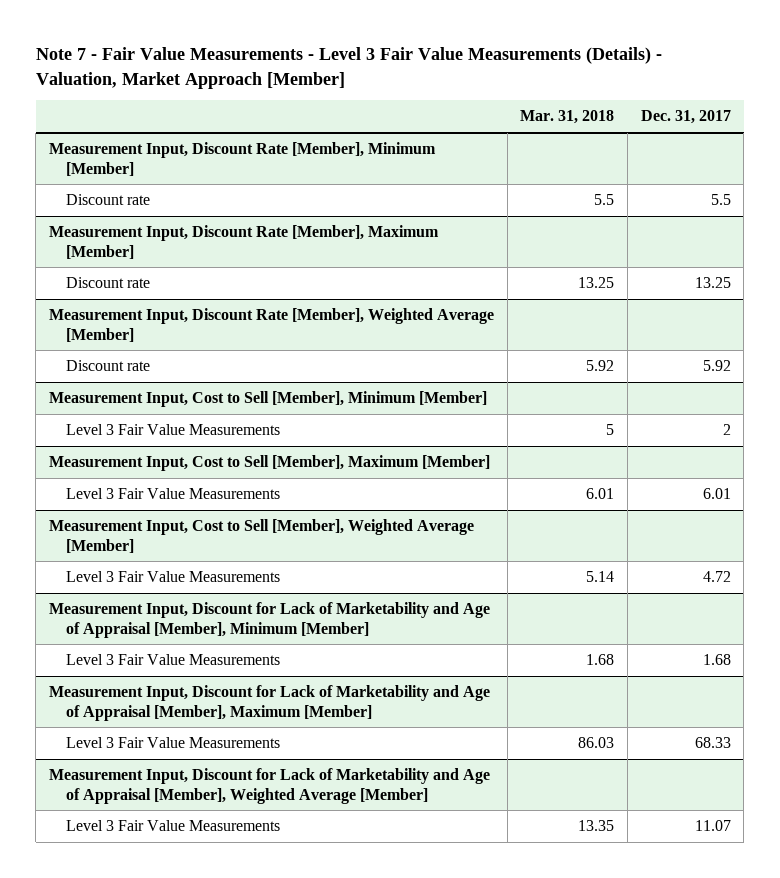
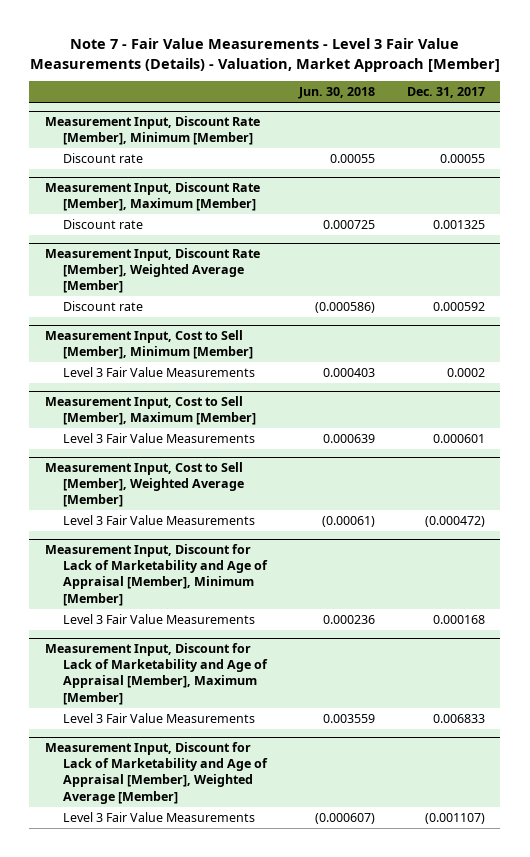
- | Mar. 31, 2018 | Dec. 31, 2017
+ | Jun. 30, 2018 | Dec. 31, 2017
@ Measurement Input, Discount Rate [Member], Minimum [Member]
- Discount rate | 5.5 | 5.5
+ Discount rate | 0.00055 | 0.00055
@ Measurement Input, Discount Rate [Member], Maximum [Member]
- Discount rate | 13.25 | 13.25
+ Discount rate | 0.000725 | 0.001325
@ Measurement Input, Discount Rate [Member], Weighted Average [Member]
- Discount rate | 5.92 | 5.92
+ Discount rate | (0.000586) | 0.000592
@ Measurement Input, Cost to Sell [Member], Minimum [Member]
- Level 3 Fair Value Measurements | 5 | 2
+ Level 3 Fair Value Measurements | 0.000403 | 0.0002
@ Measurement Input, Cost to Sell [Member], Maximum [Member]
- Level 3 Fair Value Measurements | 6.01 | 6.01
+ Level 3 Fair Value Measurements | 0.000639 | 0.000601
@ Measurement Input, Cost to Sell [Member], Weighted Average [Member]
- Level 3 Fair Value Measurements | 5.14 | 4.72
+ Level 3 Fair Value Measurements | (0.00061) | (0.000472)
@ Measurement Input, Discount for Lack of Marketability and Age of Appraisal [Member], Minimum [Member]
- Level 3 Fair Value Measurements | 1.68 | 1.68
+ Level 3 Fair Value Measurements | 0.000236 | 0.000168
@ Measurement Input, Discount for Lack of Marketability and Age of Appraisal [Member], Maximum [Member]
- Level 3 Fair Value Measurements | 86.03 | 68.33
+ Level 3 Fair Value Measurements | 0.003559 | 0.006833
@ Measurement Input, Discount for Lack of Marketability and Age of Appraisal [Member], Weighted Average [Member]
- Level 3 Fair Value Measurements | 13.35 | 11.07
+ Level 3 Fair Value Measurements | (0.000607) | (0.001107)

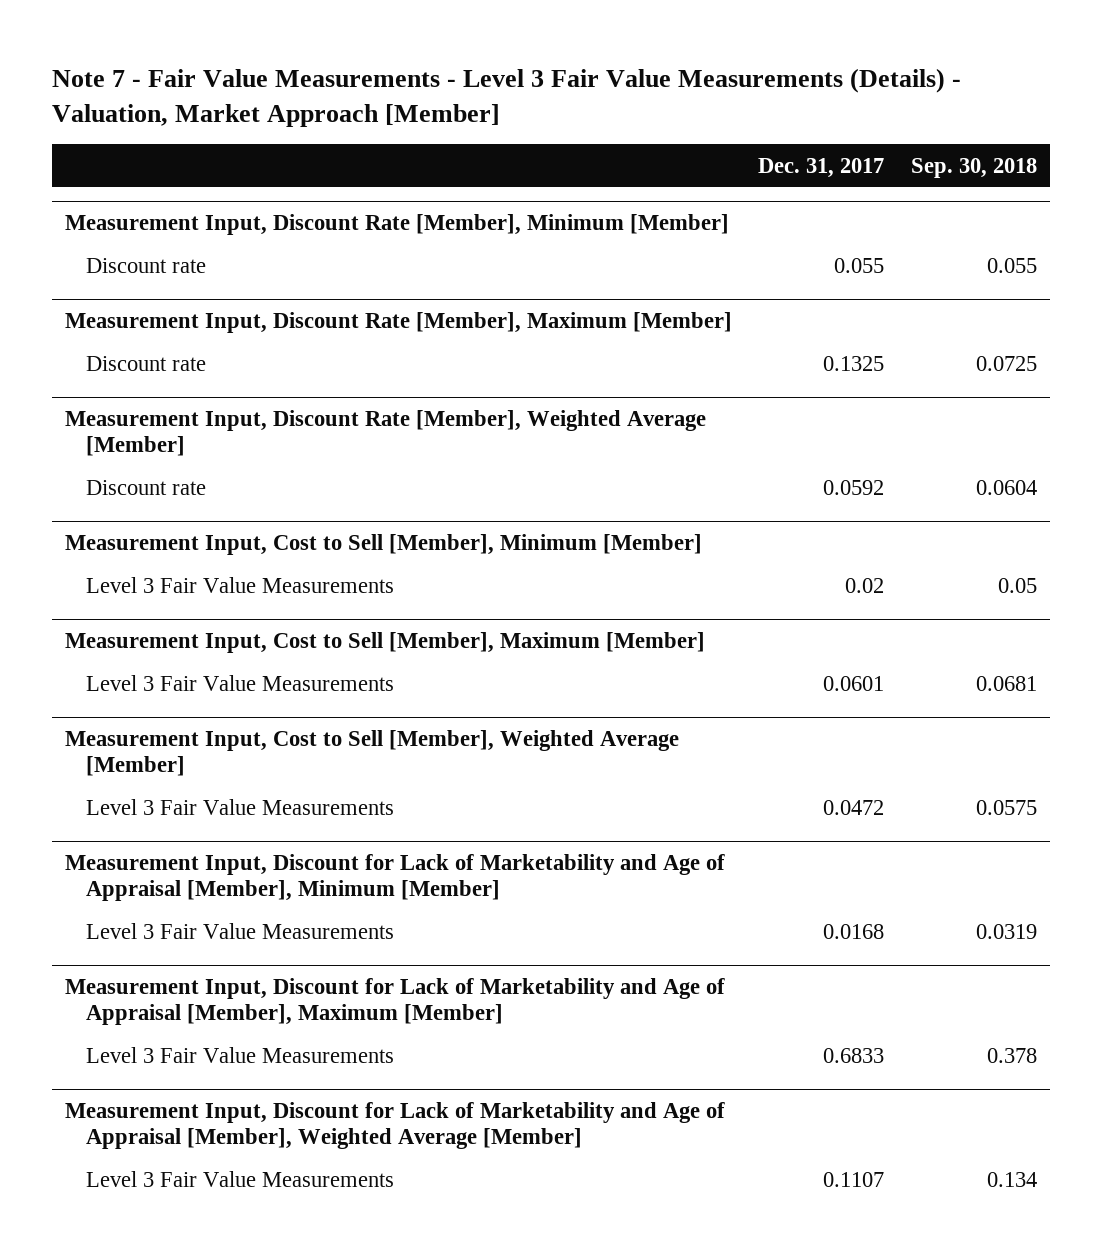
- | Jun. 30, 2018 | Dec. 31, 2017
+ | Dec. 31, 2017 | Sep. 30, 2018
@ Measurement Input, Discount Rate [Member], Minimum [Member]
- Discount rate | 0.00055 | 0.00055
+ Discount rate | 0.055 | 0.055
@ Measurement Input, Discount Rate [Member], Maximum [Member]
- Discount rate | 0.000725 | 0.001325
+ Discount rate | 0.1325 | 0.0725
@ Measurement Input, Discount Rate [Member], Weighted Average [Member]
- Discount rate | (0.000586) | 0.000592
+ Discount rate | 0.0592 | 0.0604
@ Measurement Input, Cost to Sell [Member], Minimum [Member]
- Level 3 Fair Value Measurements | 0.000403 | 0.0002
+ Level 3 Fair Value Measurements | 0.02 | 0.05
@ Measurement Input, Cost to Sell [Member], Maximum [Member]
- Level 3 Fair Value Measurements | 0.000639 | 0.000601
+ Level 3 Fair Value Measurements | 0.0601 | 0.0681
@ Measurement Input, Cost to Sell [Member], Weighted Average [Member]
- Level 3 Fair Value Measurements | (0.00061) | (0.000472)
+ Level 3 Fair Value Measurements | 0.0472 | 0.0575
@ Measurement Input, Discount for Lack of Marketability and Age of Appraisal [Member], Minimum [Member]
- Level 3 Fair Value Measurements | 0.000236 | 0.000168
+ Level 3 Fair Value Measurements | 0.0168 | 0.0319
@ Measurement Input, Discount for Lack of Marketability and Age of Appraisal [Member], Maximum [Member]
- Level 3 Fair Value Measurements | 0.003559 | 0.006833
+ Level 3 Fair Value Measurements | 0.6833 | 0.378
@ Measurement Input, Discount for Lack of Marketability and Age of Appraisal [Member], Weighted Average [Member]
- Level 3 Fair Value Measurements | (0.000607) | (0.001107)
+ Level 3 Fair Value Measurements | 0.1107 | 0.134

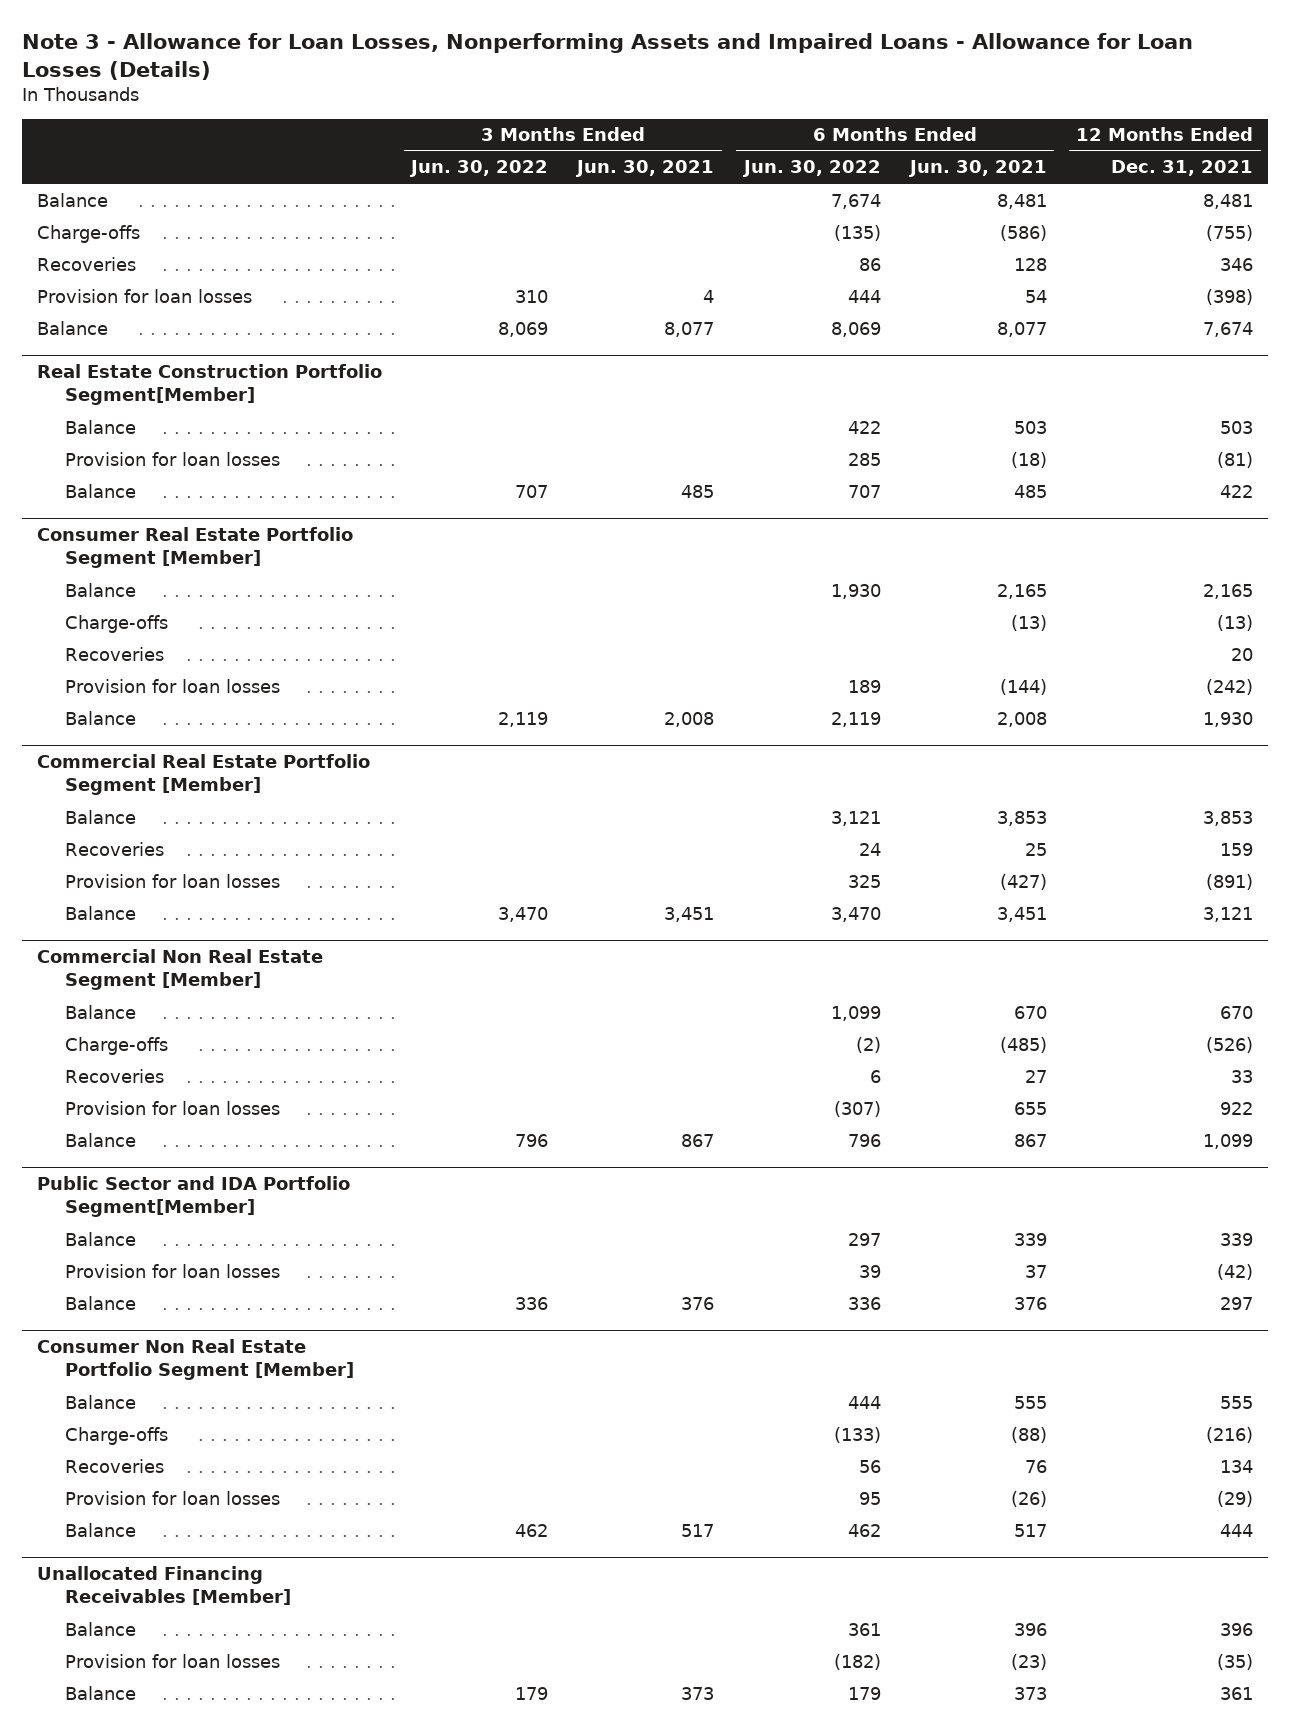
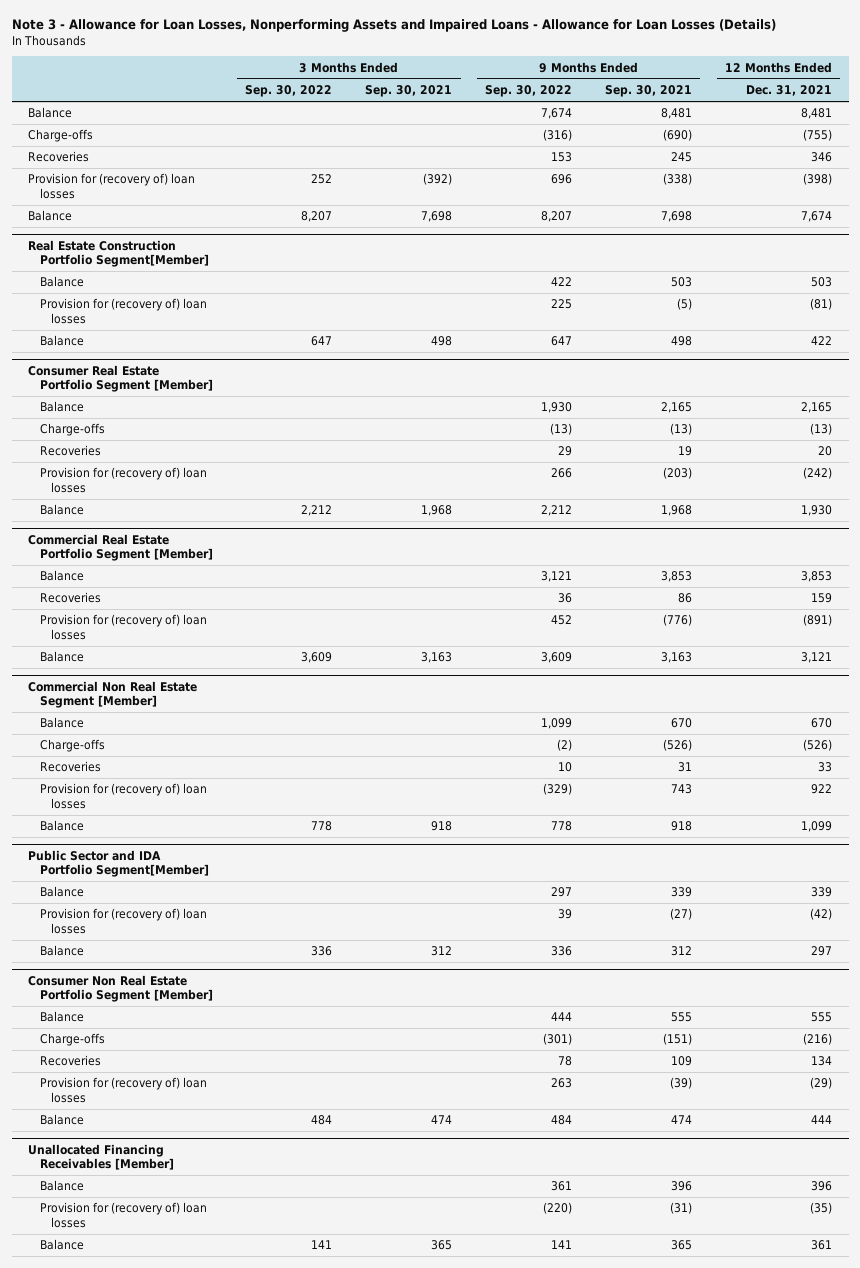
- | 3 Months Ended Jun. 30, 2022 | 3 Months Ended Jun. 30, 2021 | 6 Months Ended Jun. 30, 2022 | 6 Months Ended Jun. 30, 2021 | 12 Months Ended Dec. 31, 2021
+ | 3 Months Ended Sep. 30, 2022 | 3 Months Ended Sep. 30, 2021 | 9 Months Ended Sep. 30, 2022 | 9 Months Ended Sep. 30, 2021 | 12 Months Ended Dec. 31, 2021
- Provision for loan losses | 310 | 4 | 444 | 54 | (398)
+ Provision for (recovery of) loan losses | 252 | (392) | 696 | (338) | (398)
@ Real Estate Construction Portfolio Segment[Member]
- Provision for loan losses | | | 285 | (18) | (81)
+ Provision for (recovery of) loan losses | | | 225 | (5) | (81)
@ Consumer Real Estate Portfolio Segment [Member]
- Provision for loan losses | | | 189 | (144) | (242)
+ Provision for (recovery of) loan losses | | | 266 | (203) | (242)
@ Commercial Real Estate Portfolio Segment [Member]
- Provision for loan losses | | | 325 | (427) | (891)
+ Provision for (recovery of) loan losses | | | 452 | (776) | (891)
@ Commercial Non Real Estate Segment [Member]
- Provision for loan losses | | | (307) | 655 | 922
+ Provision for (recovery of) loan losses | | | (329) | 743 | 922
@ Public Sector and IDA Portfolio Segment[Member]
- Provision for loan losses | | | 39 | 37 | (42)
+ Provision for (recovery of) loan losses | | | 39 | (27) | (42)
@ Consumer Non Real Estate Portfolio Segment [Member]
- Provision for loan losses | | | 95 | (26) | (29)
+ Provision for (recovery of) loan losses | | | 263 | (39) | (29)
@ Unallocated Financing Receivables [Member]
- Provision for loan losses | | | (182) | (23) | (35)
+ Provision for (recovery of) loan losses | | | (220) | (31) | (35)

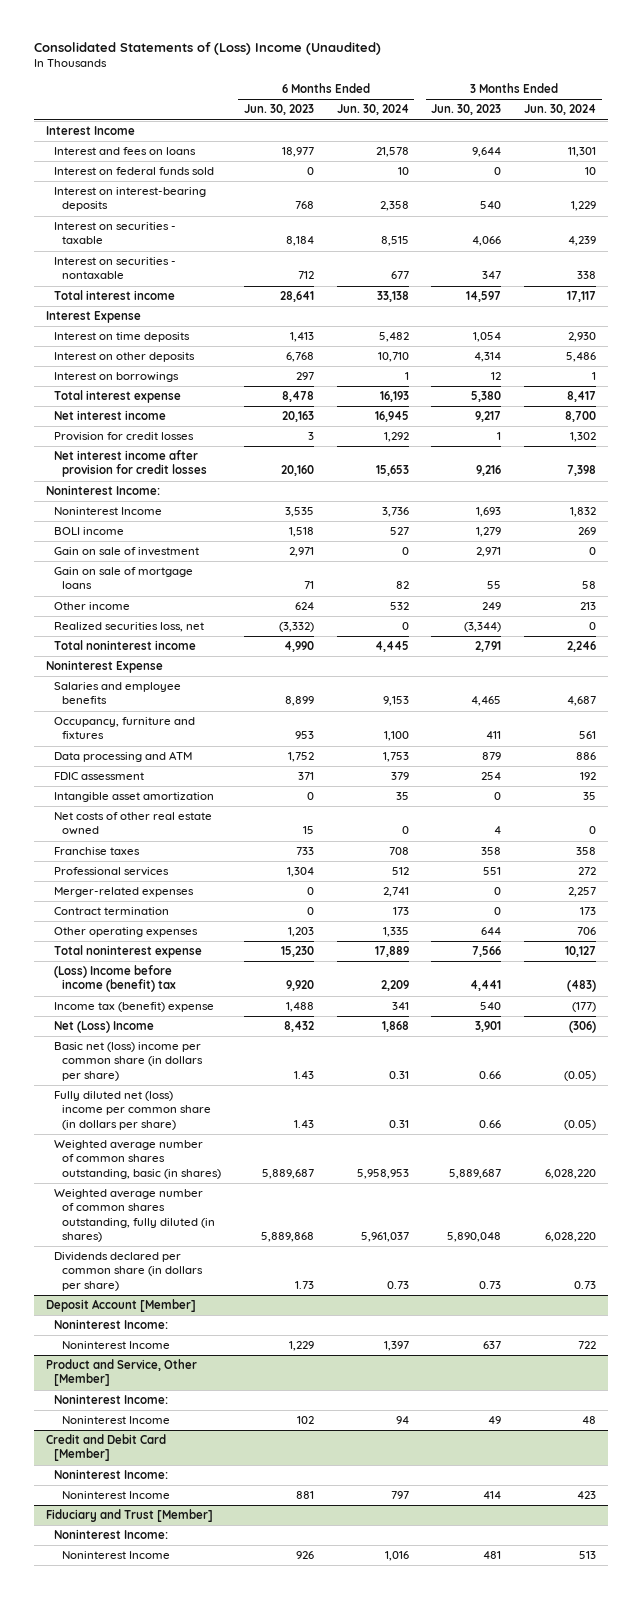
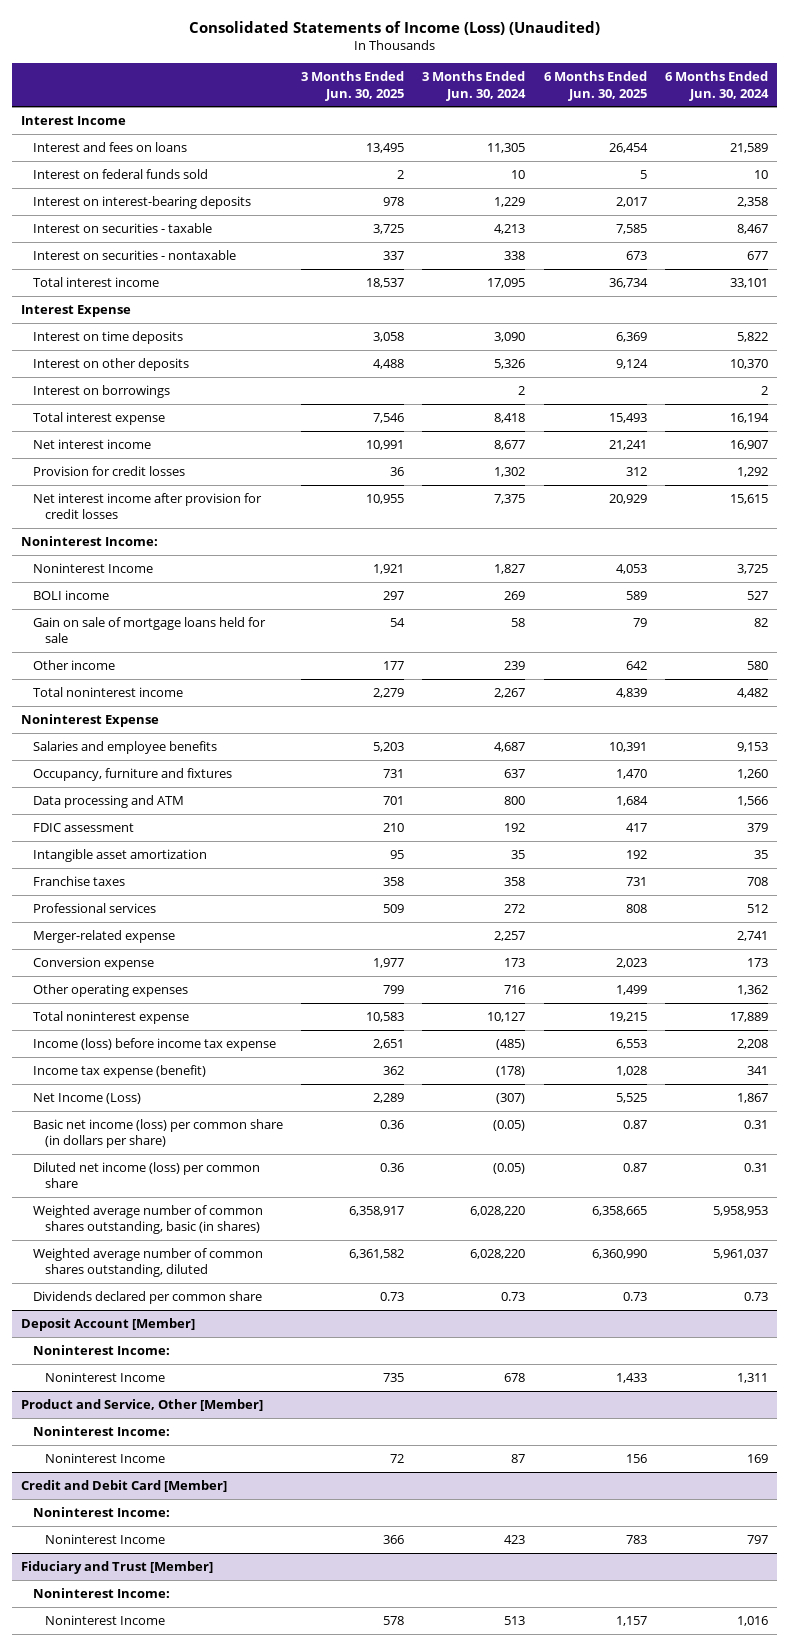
- Consolidated Statements of (Loss) Income (Unaudited)
+ Consolidated Statements of Income (Loss) (Unaudited)
- | 6 Months Ended Jun. 30, 2023 | 6 Months Ended Jun. 30, 2024 | 3 Months Ended Jun. 30, 2023 | 3 Months Ended Jun. 30, 2024
+ | 3 Months Ended Jun. 30, 2025 | 3 Months Ended Jun. 30, 2024 | 6 Months Ended Jun. 30, 2025 | 6 Months Ended Jun. 30, 2024
- Interest and fees on loans | 18,977 | 21,578 | 9,644 | 11,301
+ Interest and fees on loans | 13,495 | 11,305 | 26,454 | 21,589
- Interest on securities - taxable | 8,184 | 8,515 | 4,066 | 4,239
+ Interest on securities - taxable | 3,725 | 4,213 | 7,585 | 8,467
- Total interest income | 28,641 | 33,138 | 14,597 | 17,117
+ Total interest income | 18,537 | 17,095 | 36,734 | 33,101
- Interest on time deposits | 1,413 | 5,482 | 1,054 | 2,930
- Interest on other deposits | 6,768 | 10,710 | 4,314 | 5,486
- Interest on borrowings | 297 | 1 | 12 | 1
- Total interest expense | 8,478 | 16,193 | 5,380 | 8,417
- Net interest income | 20,163 | 16,945 | 9,217 | 8,700
+ Interest on time deposits | 3,058 | 3,090 | 6,369 | 5,822
+ Interest on other deposits | 4,488 | 5,326 | 9,124 | 10,370
+ Interest on borrowings | | 2 | | 2
+ Total interest expense | 7,546 | 8,418 | 15,493 | 16,194
+ Net interest income | 10,991 | 8,677 | 21,241 | 16,907
- Net interest income after provision for credit losses | 20,160 | 15,653 | 9,216 | 7,398
+ Net interest income after provision for credit losses | 10,955 | 7,375 | 20,929 | 15,615
- Noninterest Income | 3,535 | 3,736 | 1,693 | 1,832
+ Noninterest Income | 1,921 | 1,827 | 4,053 | 3,725
- Gain on sale of investment | 2,971 | 0 | 2,971 | 0
- Gain on sale of mortgage loans | 71 | 82 | 55 | 58
- Other income | 624 | 532 | 249 | 213
- Realized securities loss, net | (3,332) | 0 | (3,344) | 0
- Total noninterest income | 4,990 | 4,445 | 2,791 | 2,246
+ Gain on sale of mortgage loans held for sale | 54 | 58 | 79 | 82
+ Other income | 177 | 239 | 642 | 580
+ Total noninterest income | 2,279 | 2,267 | 4,839 | 4,482
- Occupancy, furniture and fixtures | 953 | 1,100 | 411 | 561
- Data processing and ATM | 1,752 | 1,753 | 879 | 886
+ Occupancy, furniture and fixtures | 731 | 637 | 1,470 | 1,260
+ Data processing and ATM | 701 | 800 | 1,684 | 1,566
- Net costs of other real estate owned | 15 | 0 | 4 | 0
- Merger-related expenses | 0 | 2,741 | 0 | 2,257
- Contract termination | 0 | 173 | 0 | 173
- Other operating expenses | 1,203 | 1,335 | 644 | 706
+ Merger-related expense | | 2,257 | | 2,741
+ Conversion expense | 1,977 | 173 | 2,023 | 173
+ Other operating expenses | 799 | 716 | 1,499 | 1,362
- (Loss) Income before income (benefit) tax | 9,920 | 2,209 | 4,441 | (483)
- Income tax (benefit) expense | 1,488 | 341 | 540 | (177)
- Net (Loss) Income | 8,432 | 1,868 | 3,901 | (306)
- Basic net (loss) income per common share (in dollars per share) | 1.43 | 0.31 | 0.66 | (0.05)
- Fully diluted net (loss) income per common share (in dollars per share) | 1.43 | 0.31 | 0.66 | (0.05)
+ Income (loss) before income tax expense | 2,651 | (485) | 6,553 | 2,208
+ Income tax expense (benefit) | 362 | (178) | 1,028 | 341
+ Net Income (Loss) | 2,289 | (307) | 5,525 | 1,867
+ Basic net income (loss) per common share (in dollars per share) | 0.36 | (0.05) | 0.87 | 0.31
+ Diluted net income (loss) per common share | 0.36 | (0.05) | 0.87 | 0.31
- Weighted average number of common shares outstanding, fully diluted (in shares) | 5,889,868 | 5,961,037 | 5,890,048 | 6,028,220
- Dividends declared per common share (in dollars per share) | 1.73 | 0.73 | 0.73 | 0.73
+ Weighted average number of common shares outstanding, diluted | 6,361,582 | 6,028,220 | 6,360,990 | 5,961,037
+ Dividends declared per common share | 0.73 | 0.73 | 0.73 | 0.73
@ Deposit Account [Member]
- Noninterest Income | 1,229 | 1,397 | 637 | 722
+ Noninterest Income | 735 | 678 | 1,433 | 1,311
@ Product and Service, Other [Member]
- Noninterest Income | 102 | 94 | 49 | 48
+ Noninterest Income | 72 | 87 | 156 | 169

